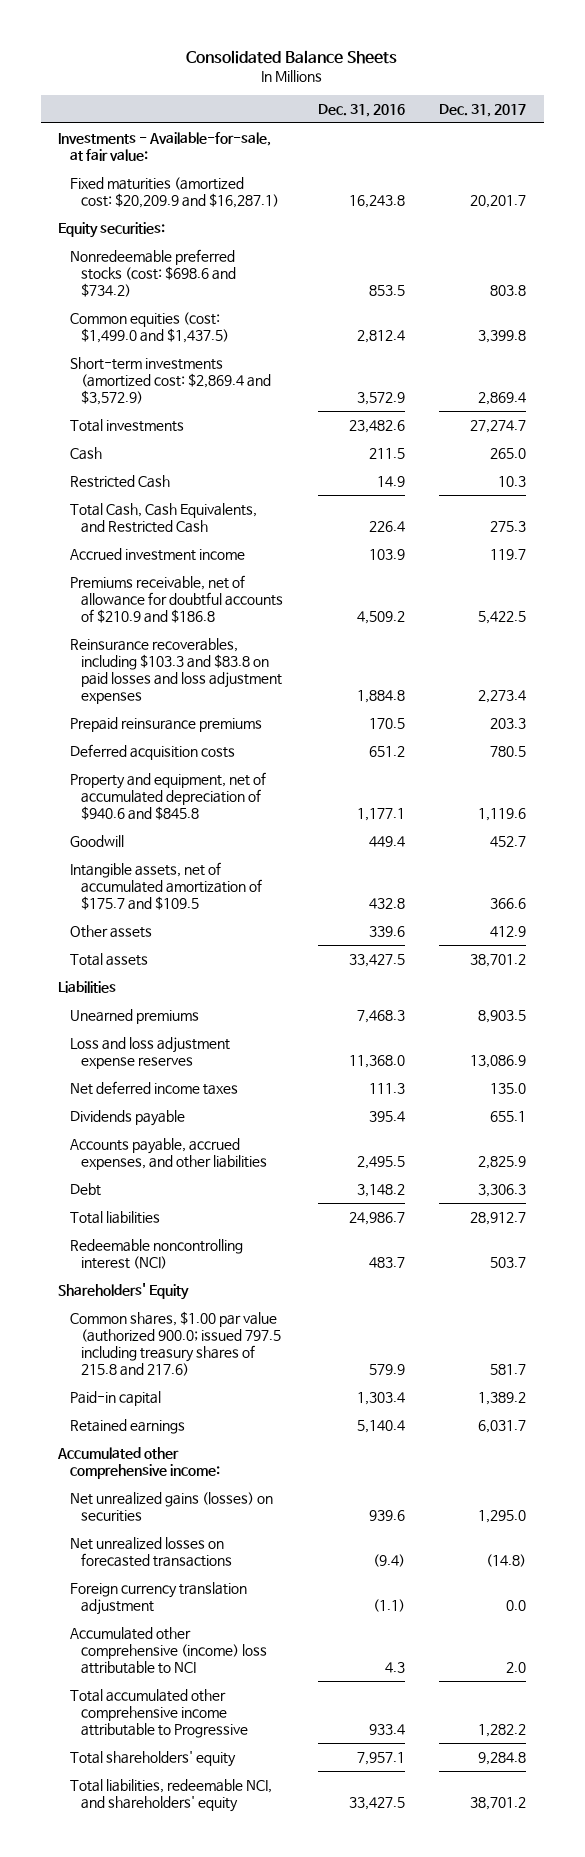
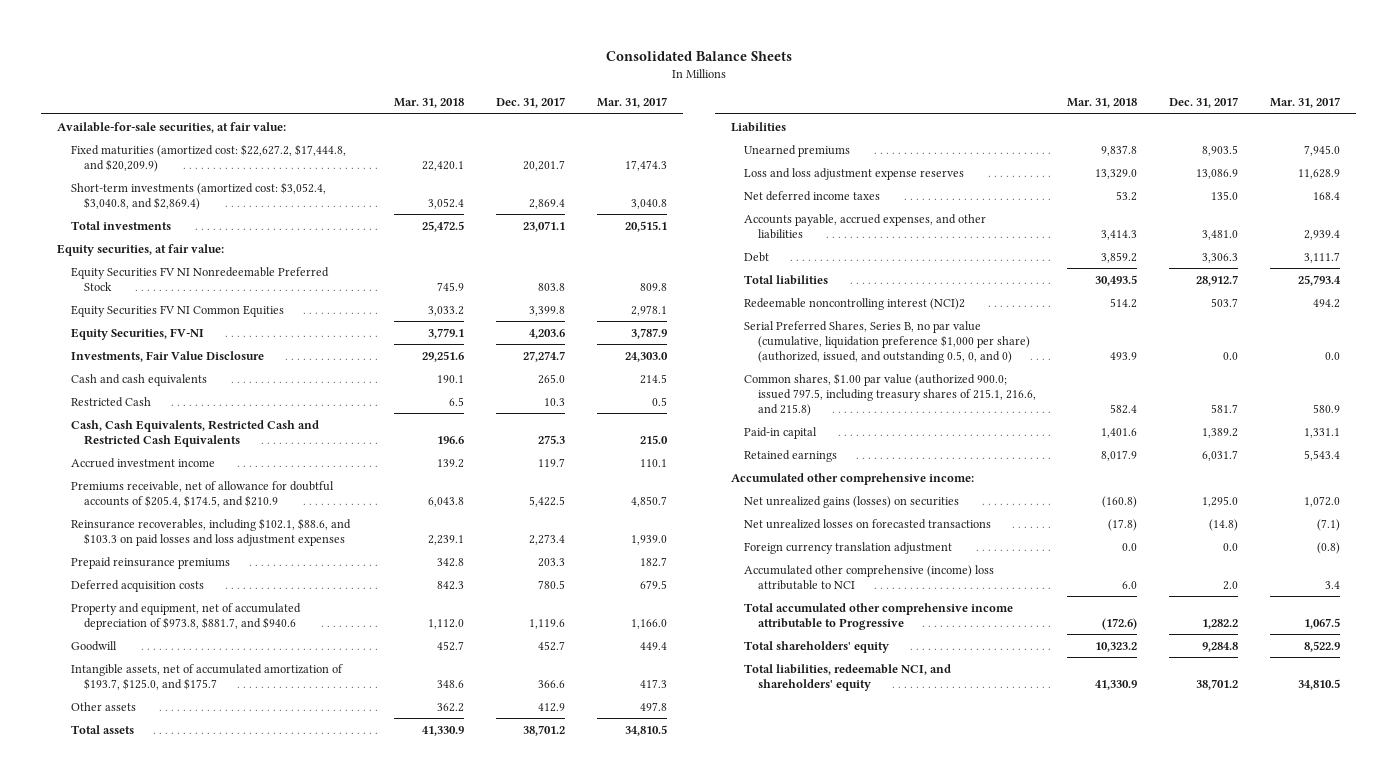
- | Dec. 31, 2016 | Dec. 31, 2017
+ | Mar. 31, 2018 | Dec. 31, 2017 | Mar. 31, 2017
- Investments - Available-for-sale, at fair value:
- Fixed maturities (amortized cost: $20,209.9 and $16,287.1) | 16,243.8 | 20,201.7
- Equity securities:
- Nonredeemable preferred stocks (cost: $698.6 and $734.2) | 853.5 | 803.8
- Common equities (cost: $1,499.0 and $1,437.5) | 2,812.4 | 3,399.8
- Short-term investments (amortized cost: $2,869.4 and $3,572.9) | 3,572.9 | 2,869.4
- Total investments | 23,482.6 | 27,274.7
- Cash | 211.5 | 265.0
+ Available-for-sale securities, at fair value:
+ Fixed maturities (amortized cost: $22,627.2, $17,444.8, and $20,209.9) | 22,420.1 | 20,201.7 | 17,474.3
+ Short-term investments (amortized cost: $3,052.4, $3,040.8, and $2,869.4) | 3,052.4 | 2,869.4 | 3,040.8
+ Total investments | 25,472.5 | 23,071.1 | 20,515.1
+ Equity securities, at fair value:
+ Equity Securities FV NI Nonredeemable Preferred Stock | 745.9 | 803.8 | 809.8
+ Equity Securities FV NI Common Equities | 3,033.2 | 3,399.8 | 2,978.1
+ Equity Securities, FV-NI | 3,779.1 | 4,203.6 | 3,787.9
+ Investments, Fair Value Disclosure | 29,251.6 | 27,274.7 | 24,303.0
+ Cash and cash equivalents | 190.1 | 265.0 | 214.5
- Total Cash, Cash Equivalents, and Restricted Cash | 226.4 | 275.3
+ Cash, Cash Equivalents, Restricted Cash and Restricted Cash Equivalents | 196.6 | 275.3 | 215.0
- Premiums receivable, net of allowance for doubtful accounts of $210.9 and $186.8 | 4,509.2 | 5,422.5
- Reinsurance recoverables, including $103.3 and $83.8 on paid losses and loss adjustment expenses | 1,884.8 | 2,273.4
+ Premiums receivable, net of allowance for doubtful accounts of $205.4, $174.5, and $210.9 | 6,043.8 | 5,422.5 | 4,850.7
+ Reinsurance recoverables, including $102.1, $88.6, and $103.3 on paid losses and loss adjustment expenses | 2,239.1 | 2,273.4 | 1,939.0
- Property and equipment, net of accumulated depreciation of $940.6 and $845.8 | 1,177.1 | 1,119.6
+ Property and equipment, net of accumulated depreciation of $973.8, $881.7, and $940.6 | 1,112.0 | 1,119.6 | 1,166.0
- Intangible assets, net of accumulated amortization of $175.7 and $109.5 | 432.8 | 366.6
+ Intangible assets, net of accumulated amortization of $193.7, $125.0, and $175.7 | 348.6 | 366.6 | 417.3
- Dividends payable | 395.4 | 655.1
- Accounts payable, accrued expenses, and other liabilities | 2,495.5 | 2,825.9
+ Accounts payable, accrued expenses, and other liabilities | 3,414.3 | 3,481.0 | 2,939.4
- Redeemable noncontrolling interest (NCI) | 483.7 | 503.7
- Shareholders' Equity
- Common shares, $1.00 par value (authorized 900.0; issued 797.5 including treasury shares of 215.8 and 217.6) | 579.9 | 581.7
+ Redeemable noncontrolling interest (NCI)2 | 514.2 | 503.7 | 494.2
+ Serial Preferred Shares, Series B, no par value (cumulative, liquidation preference $1,000 per share) (authorized, issued, and outstanding 0.5, 0, and 0) | 493.9 | 0.0 | 0.0
+ Common shares, $1.00 par value (authorized 900.0; issued 797.5, including treasury shares of 215.1, 216.6, and 215.8) | 582.4 | 581.7 | 580.9

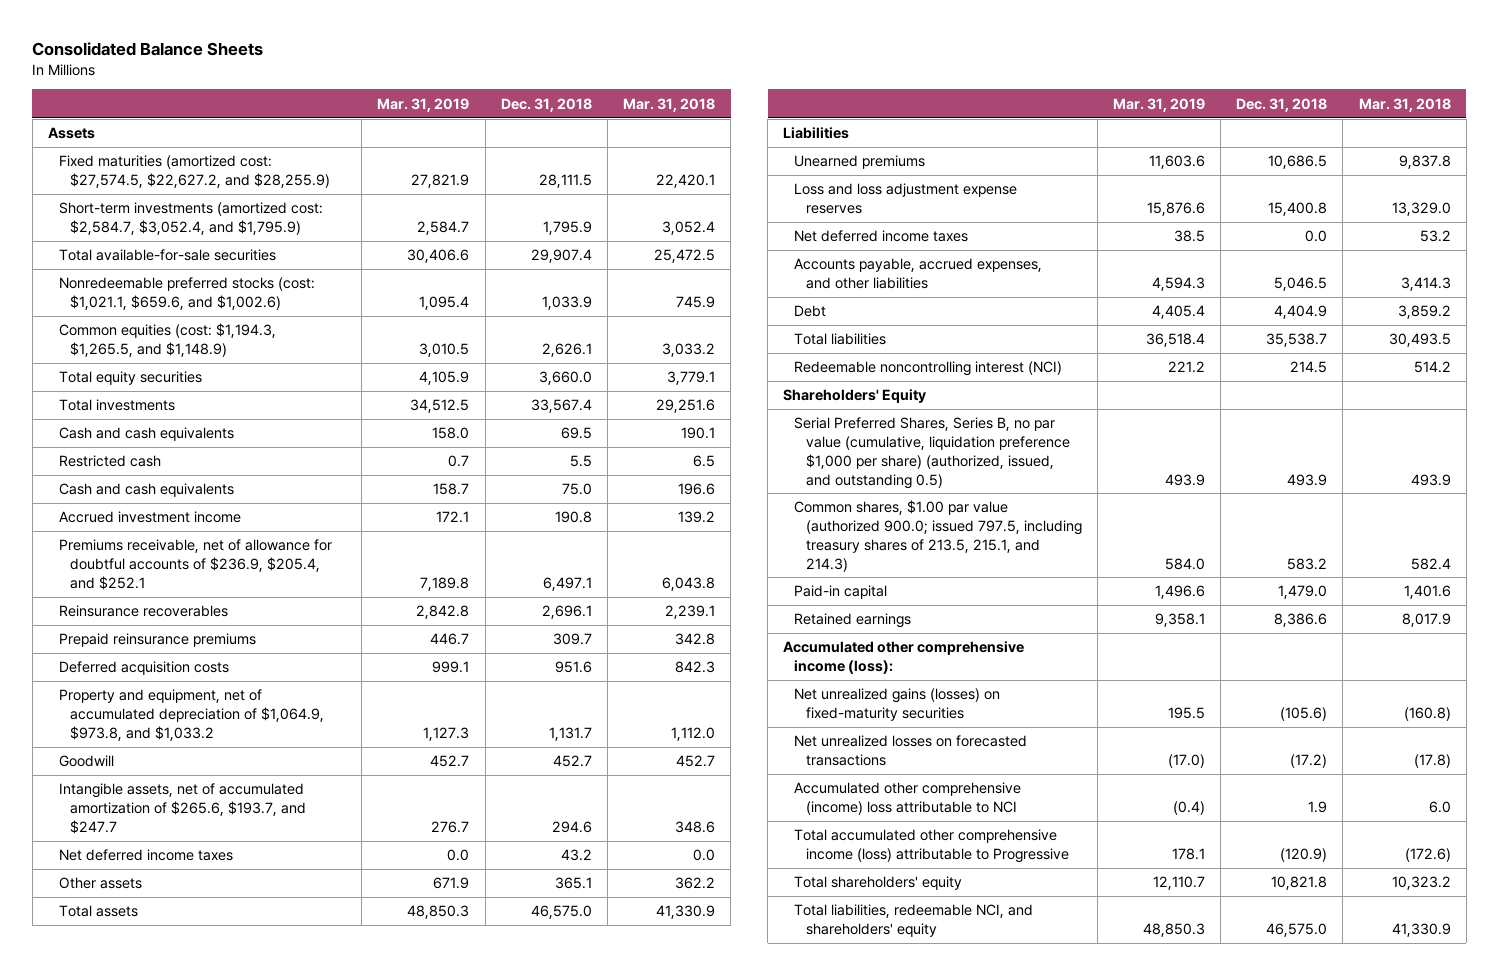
- | Mar. 31, 2018 | Dec. 31, 2017 | Mar. 31, 2017
+ | Mar. 31, 2019 | Dec. 31, 2018 | Mar. 31, 2018
- Available-for-sale securities, at fair value:
- Fixed maturities (amortized cost: $22,627.2, $17,444.8, and $20,209.9) | 22,420.1 | 20,201.7 | 17,474.3
- Short-term investments (amortized cost: $3,052.4, $3,040.8, and $2,869.4) | 3,052.4 | 2,869.4 | 3,040.8
- Total investments | 25,472.5 | 23,071.1 | 20,515.1
- Equity securities, at fair value:
- Equity Securities FV NI Nonredeemable Preferred Stock | 745.9 | 803.8 | 809.8
- Equity Securities FV NI Common Equities | 3,033.2 | 3,399.8 | 2,978.1
- Equity Securities, FV-NI | 3,779.1 | 4,203.6 | 3,787.9
- Investments, Fair Value Disclosure | 29,251.6 | 27,274.7 | 24,303.0
+ Assets
+ Fixed maturities (amortized cost: $27,574.5, $22,627.2, and $28,255.9) | 27,821.9 | 28,111.5 | 22,420.1
+ Short-term investments (amortized cost: $2,584.7, $3,052.4, and $1,795.9) | 2,584.7 | 1,795.9 | 3,052.4
+ Total available-for-sale securities | 30,406.6 | 29,907.4 | 25,472.5
+ Nonredeemable preferred stocks (cost: $1,021.1, $659.6, and $1,002.6) | 1,095.4 | 1,033.9 | 745.9
+ Common equities (cost: $1,194.3, $1,265.5, and $1,148.9) | 3,010.5 | 2,626.1 | 3,033.2
+ Total equity securities | 4,105.9 | 3,660.0 | 3,779.1
+ Total investments | 34,512.5 | 33,567.4 | 29,251.6
- Restricted Cash | 6.5 | 10.3 | 0.5
- Cash, Cash Equivalents, Restricted Cash and Restricted Cash Equivalents | 196.6 | 275.3 | 215.0
+ Restricted cash | 0.7 | 5.5 | 6.5
+ Cash and cash equivalents | 158.7 | 75.0 | 196.6
- Premiums receivable, net of allowance for doubtful accounts of $205.4, $174.5, and $210.9 | 6,043.8 | 5,422.5 | 4,850.7
- Reinsurance recoverables, including $102.1, $88.6, and $103.3 on paid losses and loss adjustment expenses | 2,239.1 | 2,273.4 | 1,939.0
+ Premiums receivable, net of allowance for doubtful accounts of $236.9, $205.4, and $252.1 | 7,189.8 | 6,497.1 | 6,043.8
+ Reinsurance recoverables | 2,842.8 | 2,696.1 | 2,239.1
- Property and equipment, net of accumulated depreciation of $973.8, $881.7, and $940.6 | 1,112.0 | 1,119.6 | 1,166.0
+ Property and equipment, net of accumulated depreciation of $1,064.9, $973.8, and $1,033.2 | 1,127.3 | 1,131.7 | 1,112.0
- Intangible assets, net of accumulated amortization of $193.7, $125.0, and $175.7 | 348.6 | 366.6 | 417.3
+ Intangible assets, net of accumulated amortization of $265.6, $193.7, and $247.7 | 276.7 | 294.6 | 348.6
+ Net deferred income taxes | 0.0 | 43.2 | 0.0
- Redeemable noncontrolling interest (NCI)2 | 514.2 | 503.7 | 494.2
- Serial Preferred Shares, Series B, no par value (cumulative, liquidation preference $1,000 per share) (authorized, issued, and outstanding 0.5, 0, and 0) | 493.9 | 0.0 | 0.0
- Common shares, $1.00 par value (authorized 900.0; issued 797.5, including treasury shares of 215.1, 216.6, and 215.8) | 582.4 | 581.7 | 580.9
+ Redeemable noncontrolling interest (NCI) | 221.2 | 214.5 | 514.2
+ Shareholders' Equity
+ Serial Preferred Shares, Series B, no par value (cumulative, liquidation preference $1,000 per share) (authorized, issued, and outstanding 0.5) | 493.9 | 493.9 | 493.9
+ Common shares, $1.00 par value (authorized 900.0; issued 797.5, including treasury shares of 213.5, 215.1, and 214.3) | 584.0 | 583.2 | 582.4
- Accumulated other comprehensive income:
- Net unrealized gains (losses) on securities | (160.8) | 1,295.0 | 1,072.0
+ Accumulated other comprehensive income (loss):
+ Net unrealized gains (losses) on fixed-maturity securities | 195.5 | (105.6) | (160.8)
- Foreign currency translation adjustment | 0.0 | 0.0 | (0.8)
- Total accumulated other comprehensive income attributable to Progressive | (172.6) | 1,282.2 | 1,067.5
+ Total accumulated other comprehensive income (loss) attributable to Progressive | 178.1 | (120.9) | (172.6)

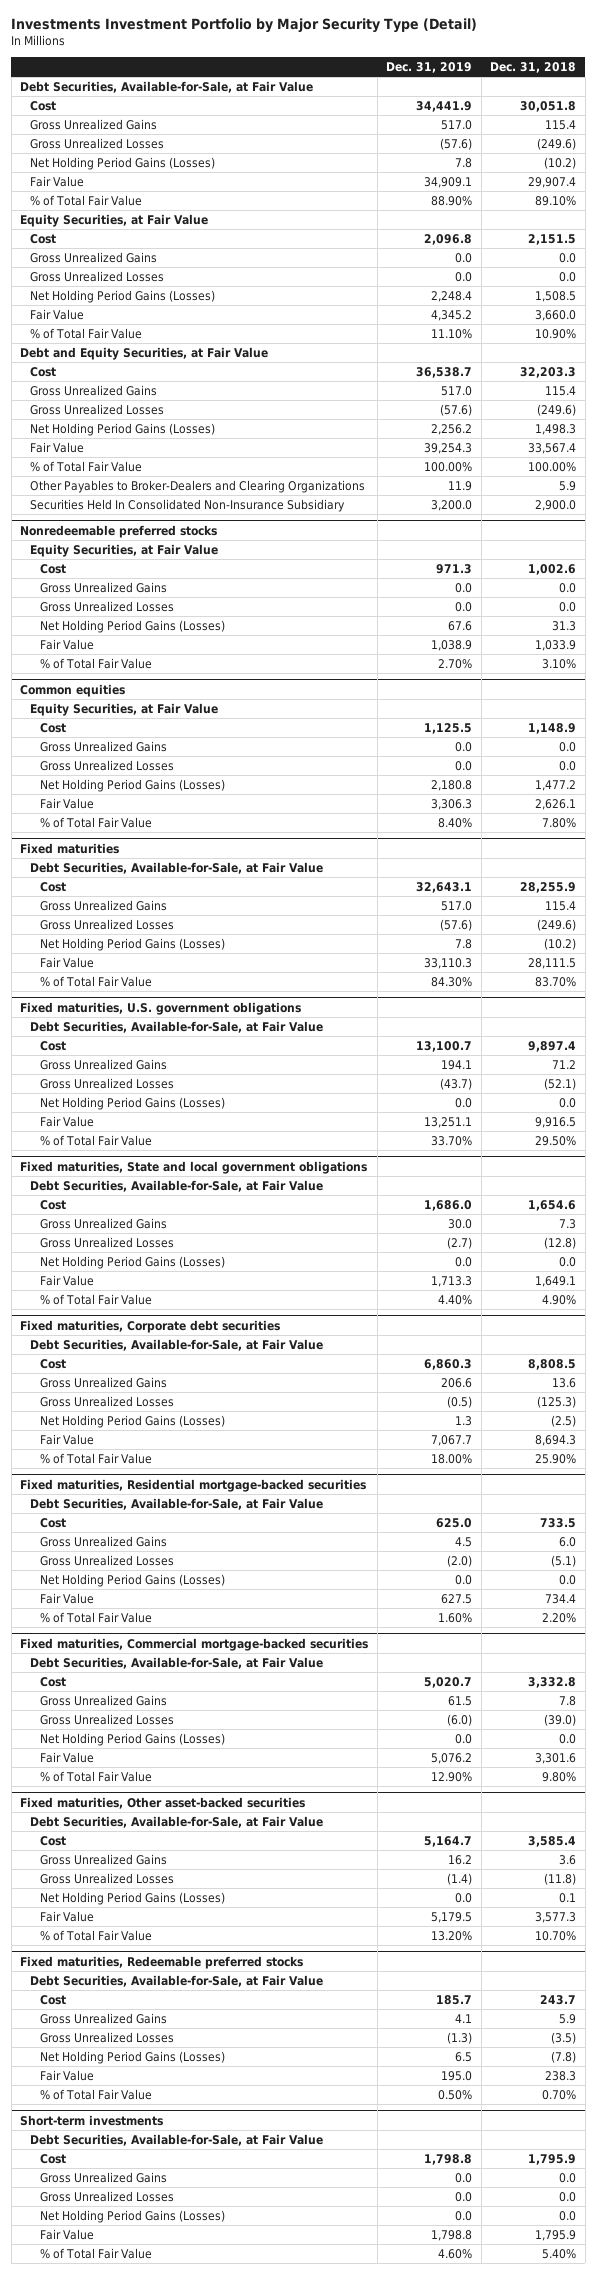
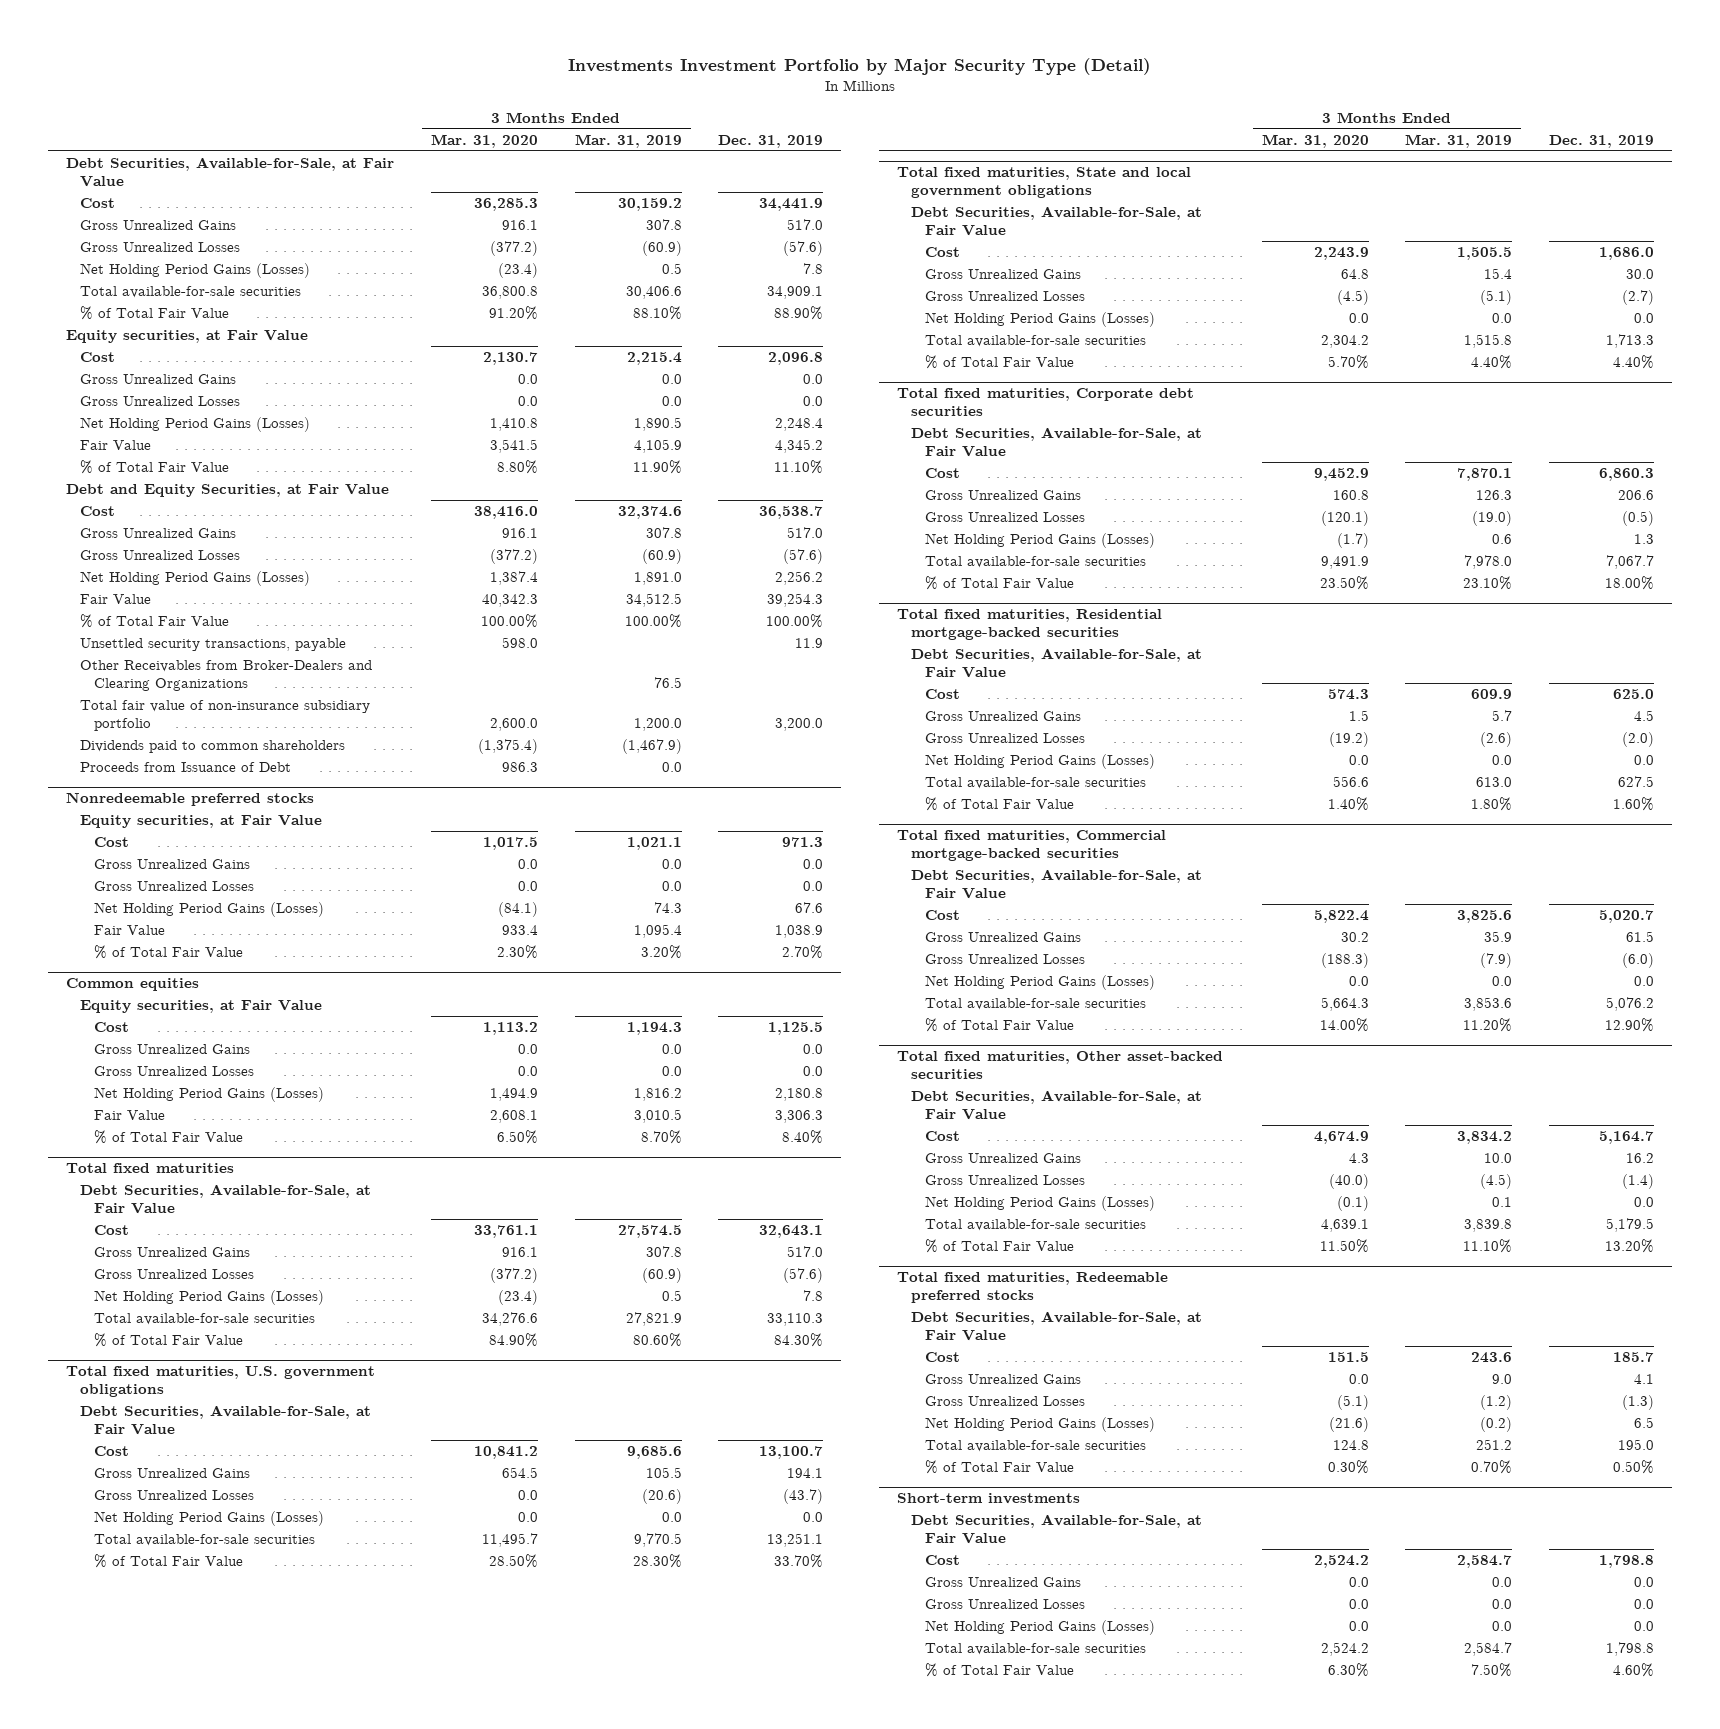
- | Dec. 31, 2019 | Dec. 31, 2018
+ | 3 Months Ended Mar. 31, 2020 | 3 Months Ended Mar. 31, 2019 | Dec. 31, 2019
- Fair Value | 34,909.1 | 29,907.4
+ Total available-for-sale securities | 36,800.8 | 30,406.6 | 34,909.1
- Equity Securities, at Fair Value
+ Equity securities, at Fair Value
- Other Payables to Broker-Dealers and Clearing Organizations | 11.9 | 5.9
- Securities Held In Consolidated Non-Insurance Subsidiary | 3,200.0 | 2,900.0
+ Unsettled security transactions, payable | 598.0 | | 11.9
+ Other Receivables from Broker-Dealers and Clearing Organizations | | 76.5 |
+ Total fair value of non-insurance subsidiary portfolio | 2,600.0 | 1,200.0 | 3,200.0
+ Dividends paid to common shareholders | (1,375.4) | (1,467.9) |
+ Proceeds from Issuance of Debt | 986.3 | 0.0 |
@ Nonredeemable preferred stocks
- Equity Securities, at Fair Value
+ Equity securities, at Fair Value
@ Common equities
- Equity Securities, at Fair Value
+ Equity securities, at Fair Value
- Fixed maturities
+ Total fixed maturities
- Fair Value | 33,110.3 | 28,111.5
+ Total available-for-sale securities | 34,276.6 | 27,821.9 | 33,110.3
- Fixed maturities, U.S. government obligations
+ Total fixed maturities, U.S. government obligations
- Fair Value | 13,251.1 | 9,916.5
+ Total available-for-sale securities | 11,495.7 | 9,770.5 | 13,251.1
- Fixed maturities, State and local government obligations
+ Total fixed maturities, State and local government obligations
- Fair Value | 1,713.3 | 1,649.1
+ Total available-for-sale securities | 2,304.2 | 1,515.8 | 1,713.3
- Fixed maturities, Corporate debt securities
+ Total fixed maturities, Corporate debt securities
- Fair Value | 7,067.7 | 8,694.3
+ Total available-for-sale securities | 9,491.9 | 7,978.0 | 7,067.7
- Fixed maturities, Residential mortgage-backed securities
+ Total fixed maturities, Residential mortgage-backed securities
- Fair Value | 627.5 | 734.4
+ Total available-for-sale securities | 556.6 | 613.0 | 627.5
- Fixed maturities, Commercial mortgage-backed securities
+ Total fixed maturities, Commercial mortgage-backed securities
- Fair Value | 5,076.2 | 3,301.6
+ Total available-for-sale securities | 5,664.3 | 3,853.6 | 5,076.2
- Fixed maturities, Other asset-backed securities
+ Total fixed maturities, Other asset-backed securities
- Fair Value | 5,179.5 | 3,577.3
+ Total available-for-sale securities | 4,639.1 | 3,839.8 | 5,179.5
- Fixed maturities, Redeemable preferred stocks
+ Total fixed maturities, Redeemable preferred stocks
- Fair Value | 195.0 | 238.3
+ Total available-for-sale securities | 124.8 | 251.2 | 195.0
@ Short-term investments
- Fair Value | 1,798.8 | 1,795.9
+ Total available-for-sale securities | 2,524.2 | 2,584.7 | 1,798.8

